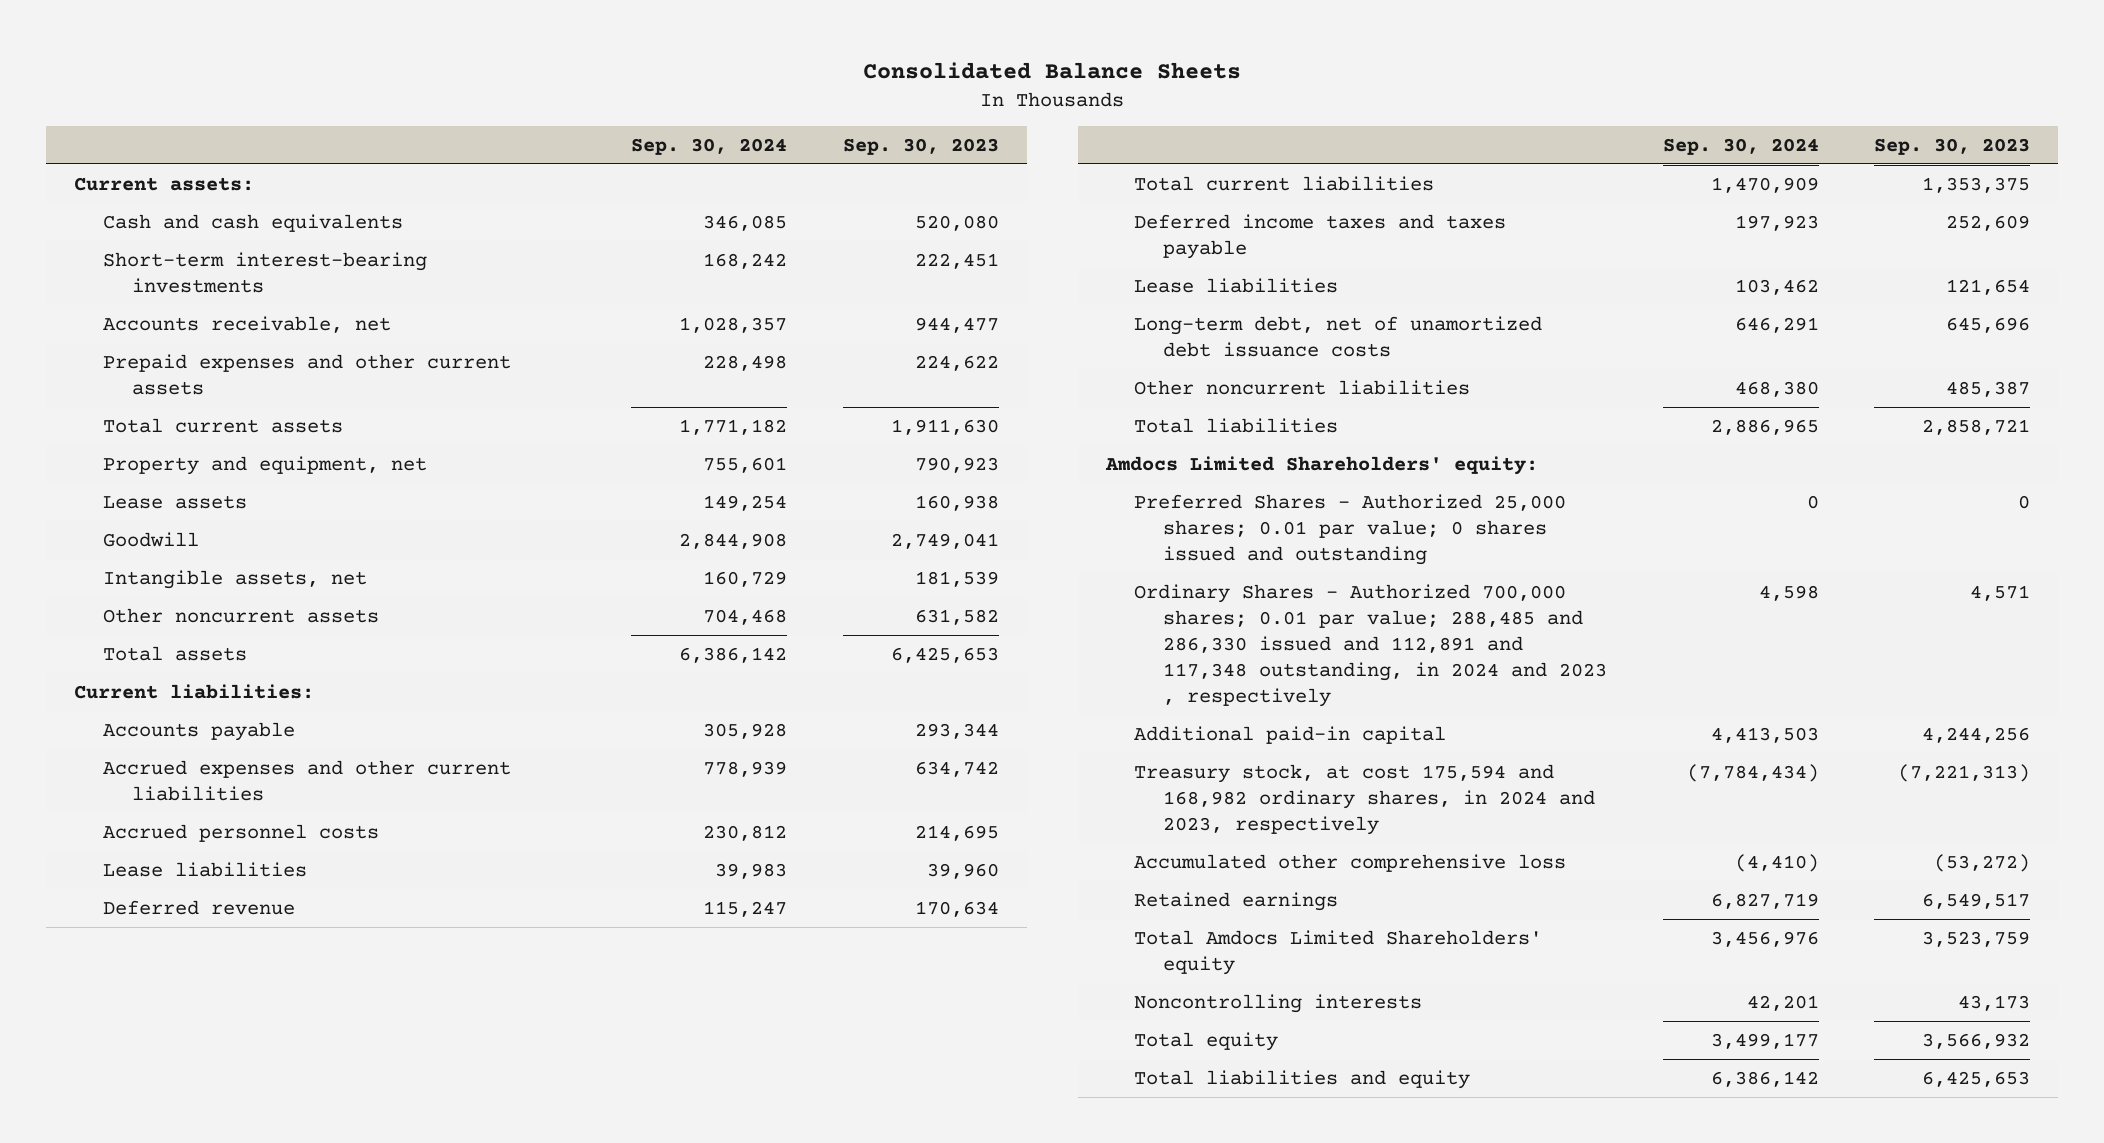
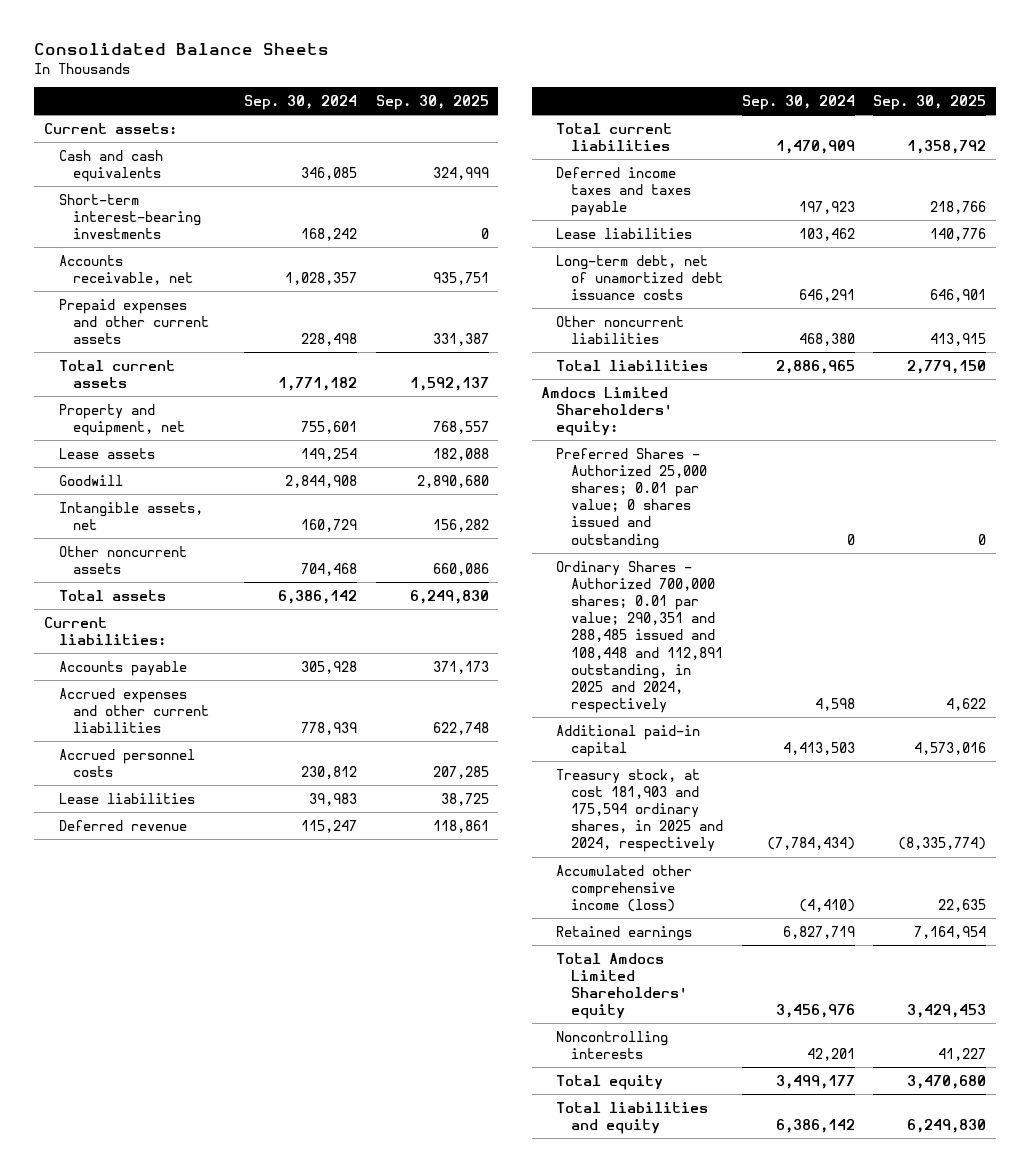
- | Sep. 30, 2024 | Sep. 30, 2023
+ | Sep. 30, 2024 | Sep. 30, 2025
- Ordinary Shares - Authorized 700,000 shares; 0.01 par value; 288,485 and 286,330 issued and 112,891 and 117,348 outstanding, in 2024 and 2023 , respectively | 4,598 | 4,571
+ Ordinary Shares - Authorized 700,000 shares; 0.01 par value; 290,351 and 288,485 issued and 108,448 and 112,891 outstanding, in 2025 and 2024, respectively | 4,598 | 4,622
- Treasury stock, at cost 175,594 and 168,982 ordinary shares, in 2024 and 2023, respectively | (7,784,434) | (7,221,313)
- Accumulated other comprehensive loss | (4,410) | (53,272)
+ Treasury stock, at cost 181,903 and 175,594 ordinary shares, in 2025 and 2024, respectively | (7,784,434) | (8,335,774)
+ Accumulated other comprehensive income (loss) | (4,410) | 22,635

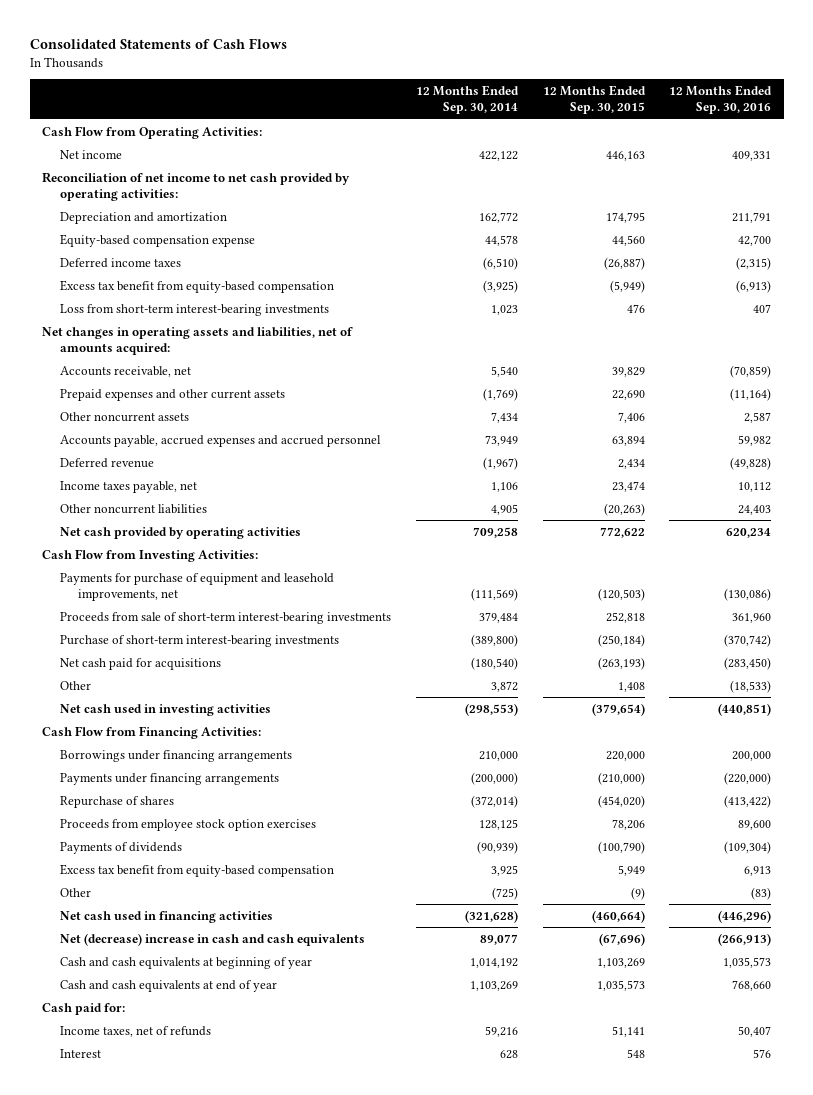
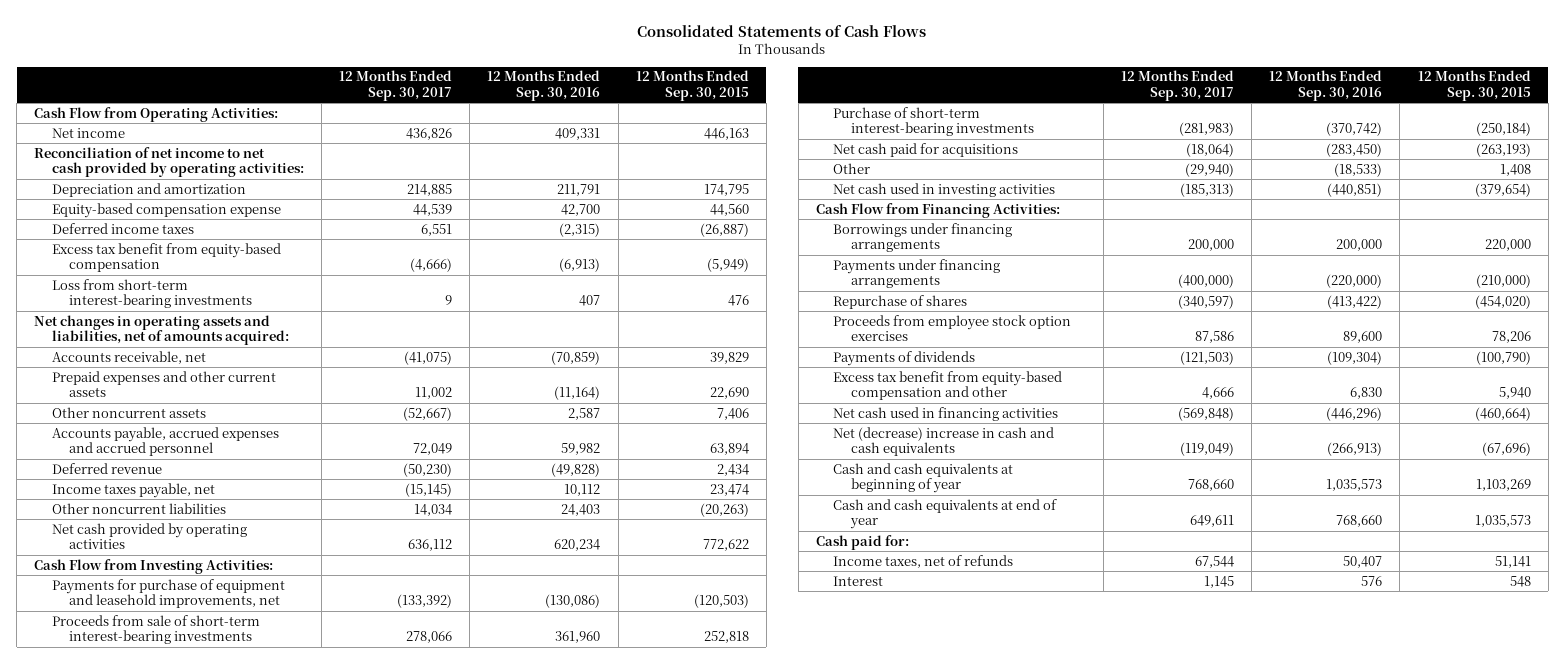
- | 12 Months Ended Sep. 30, 2014 | 12 Months Ended Sep. 30, 2015 | 12 Months Ended Sep. 30, 2016
+ | 12 Months Ended Sep. 30, 2017 | 12 Months Ended Sep. 30, 2016 | 12 Months Ended Sep. 30, 2015
- Excess tax benefit from equity-based compensation | 3,925 | 5,949 | 6,913
- Other | (725) | (9) | (83)
+ Excess tax benefit from equity-based compensation and other | 4,666 | 6,830 | 5,940

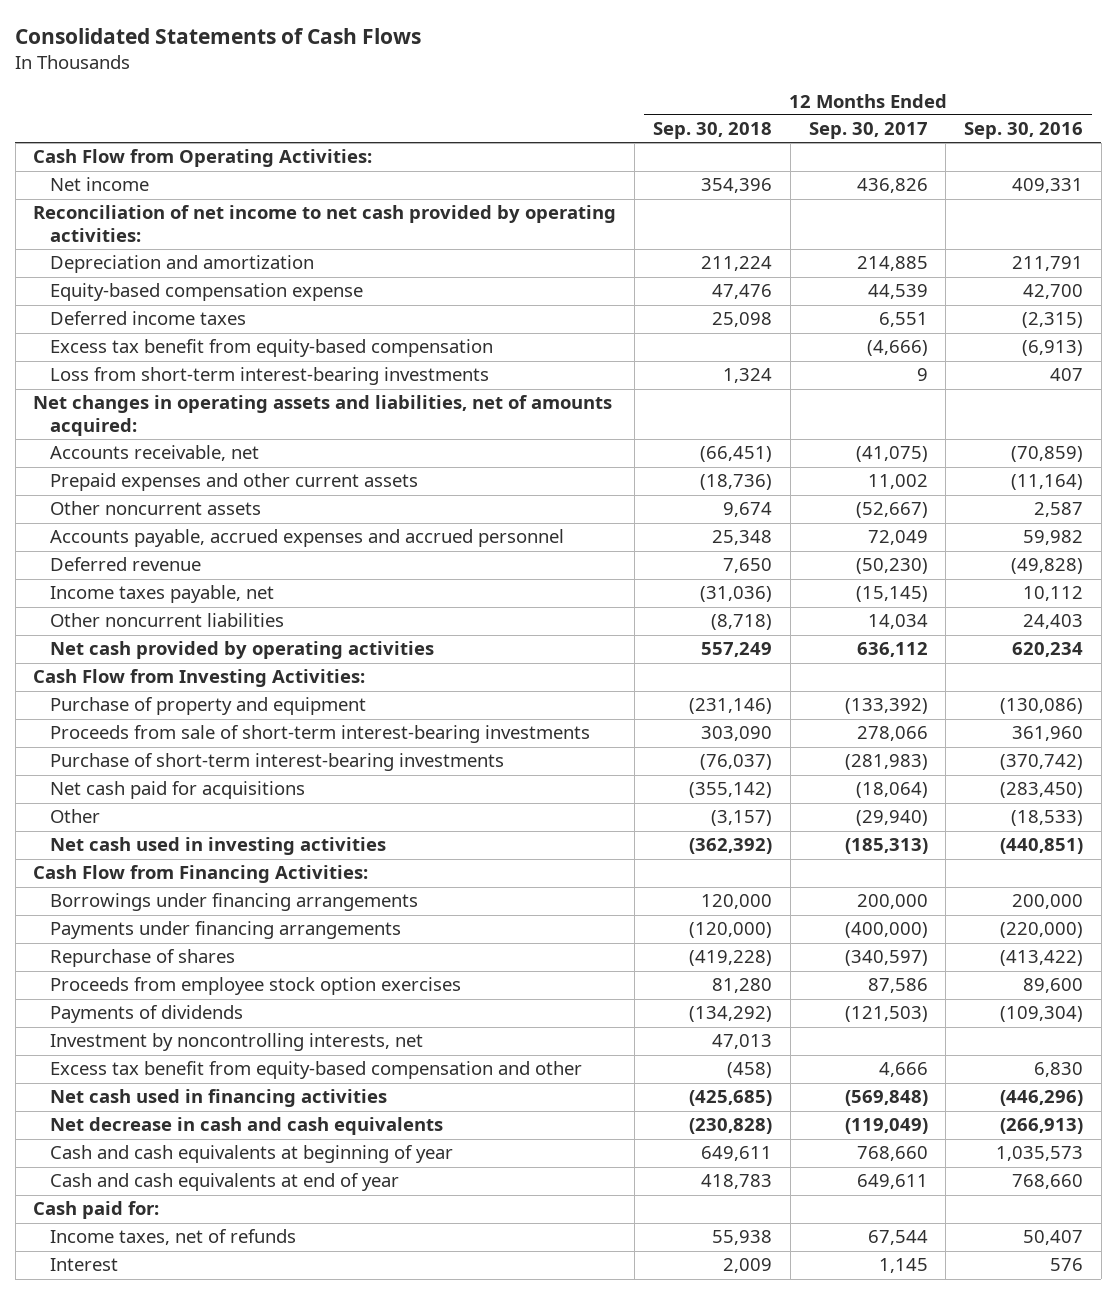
- | 12 Months Ended Sep. 30, 2017 | 12 Months Ended Sep. 30, 2016 | 12 Months Ended Sep. 30, 2015
+ | 12 Months Ended Sep. 30, 2018 | 12 Months Ended Sep. 30, 2017 | 12 Months Ended Sep. 30, 2016
- Payments for purchase of equipment and leasehold improvements, net | (133,392) | (130,086) | (120,503)
+ Purchase of property and equipment | (231,146) | (133,392) | (130,086)
+ Investment by noncontrolling interests, net | 47,013 | |
- Net (decrease) increase in cash and cash equivalents | (119,049) | (266,913) | (67,696)
+ Net decrease in cash and cash equivalents | (230,828) | (119,049) | (266,913)

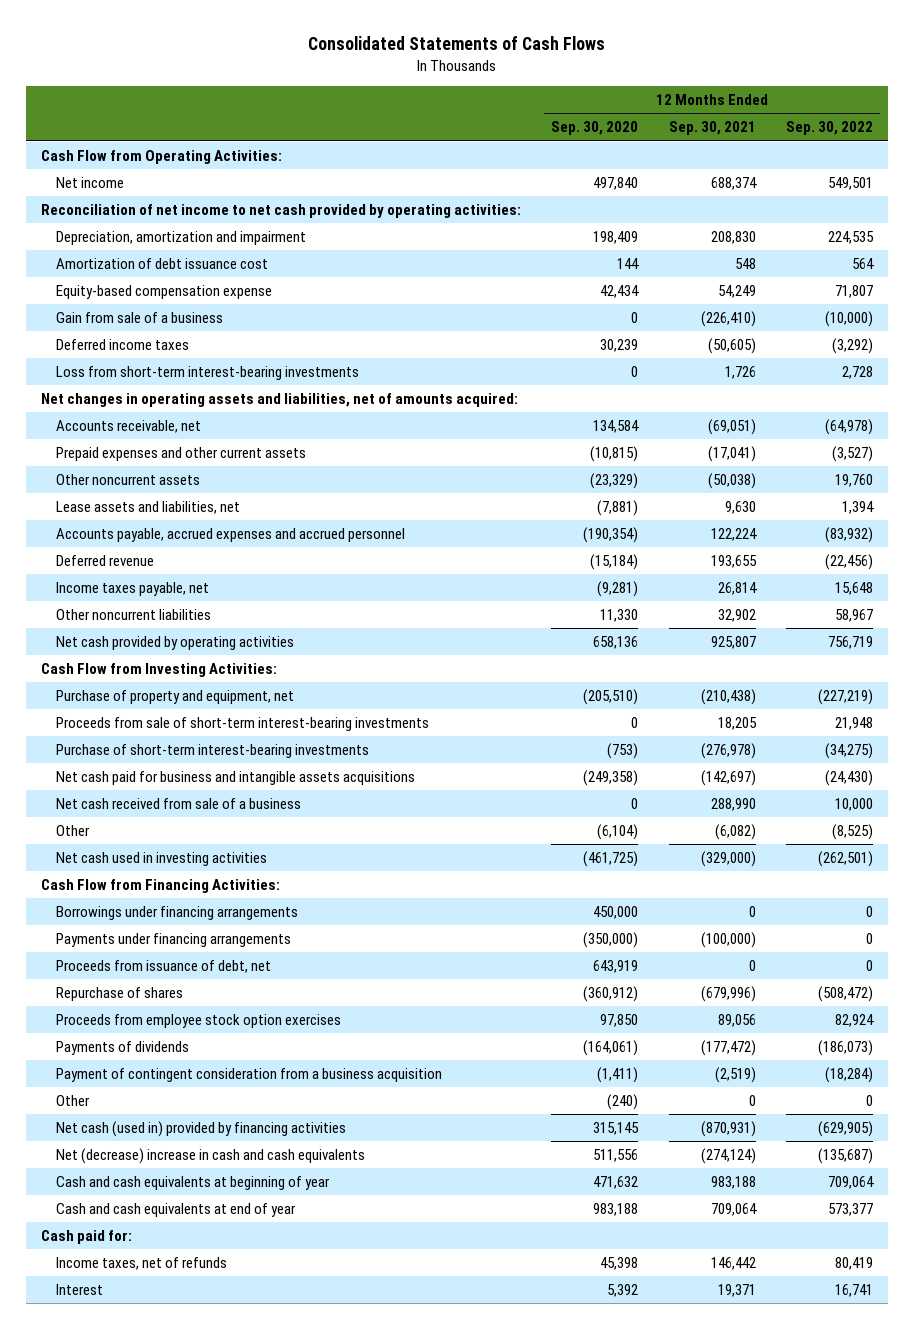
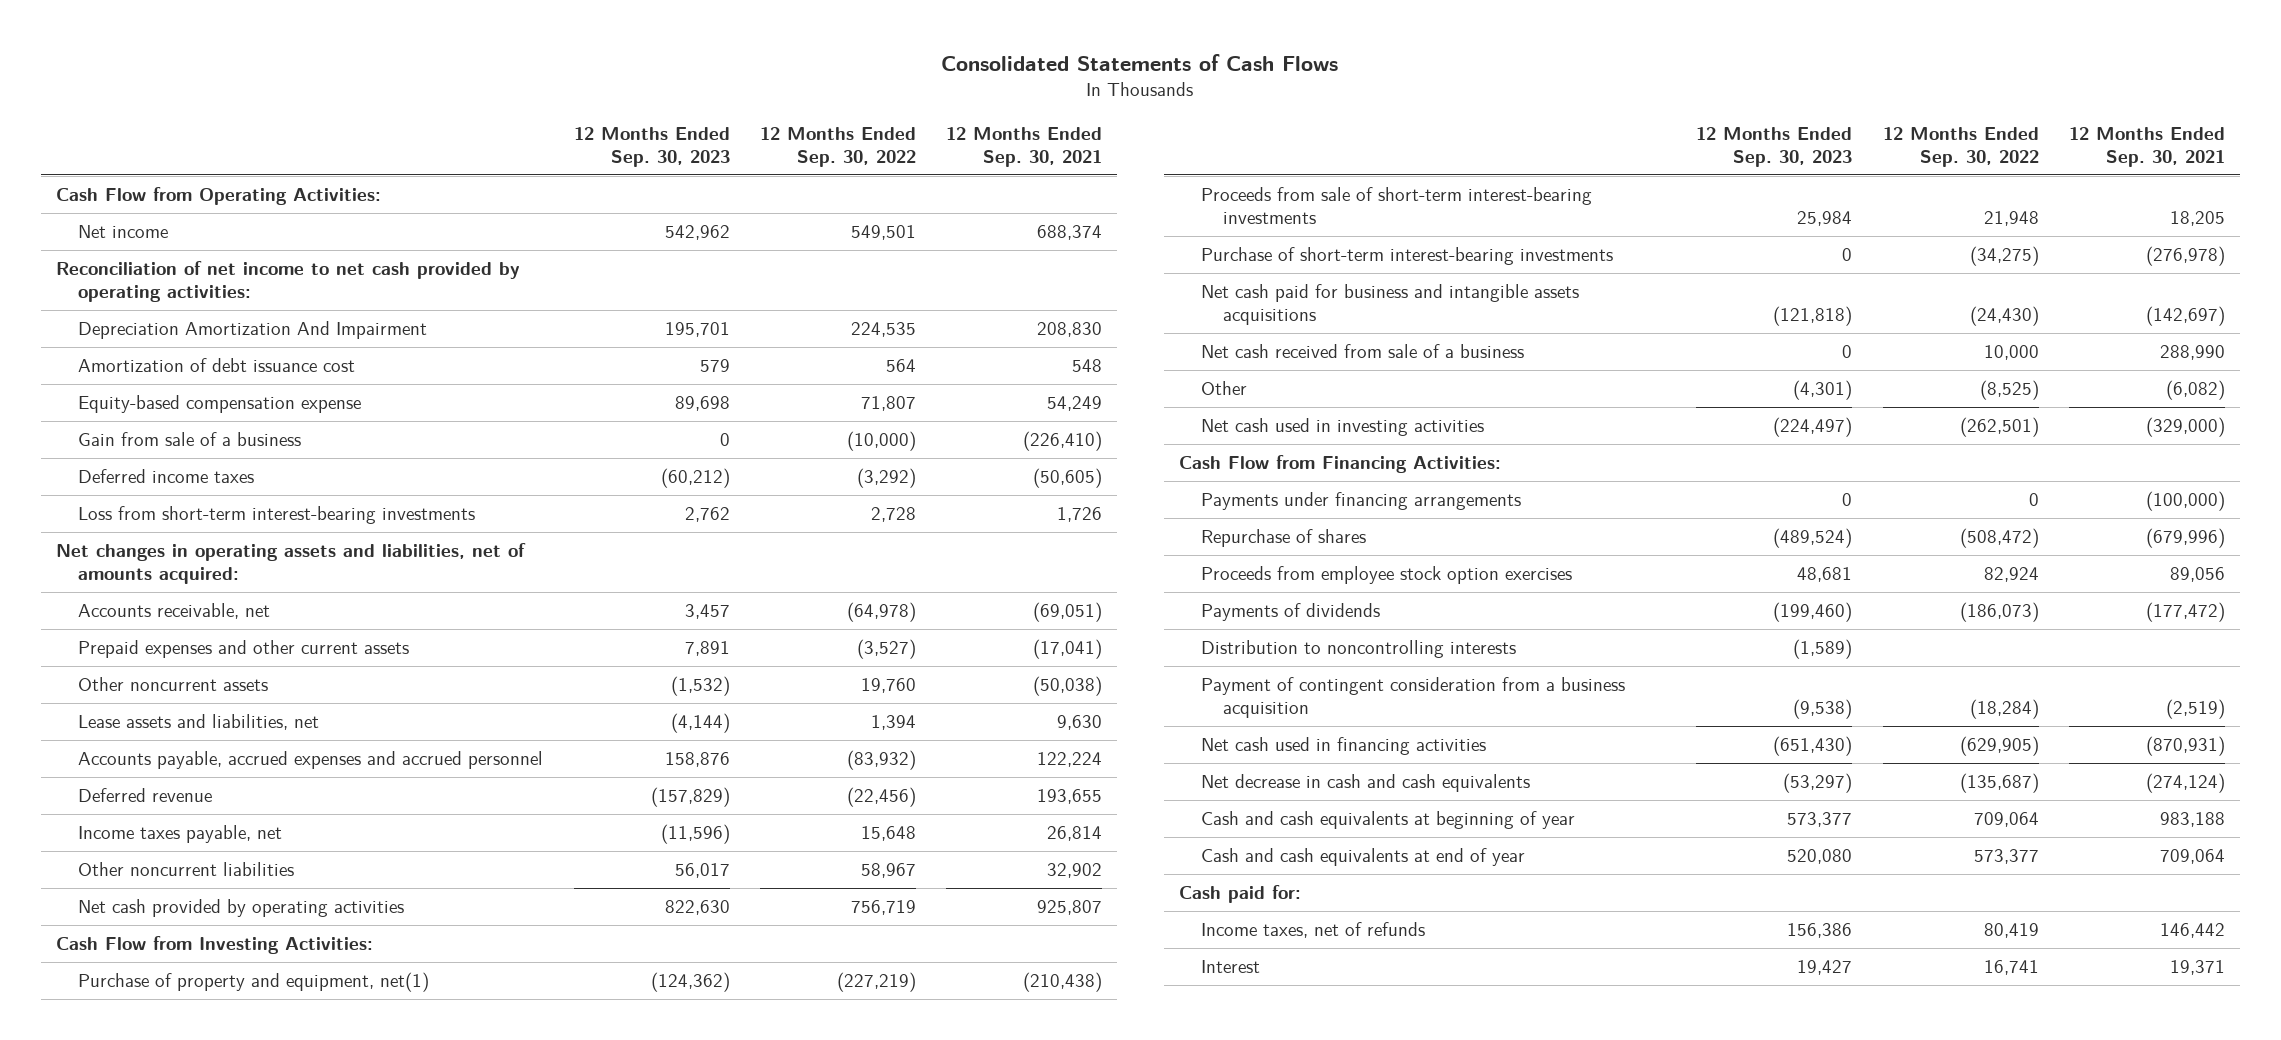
- | 12 Months Ended Sep. 30, 2020 | 12 Months Ended Sep. 30, 2021 | 12 Months Ended Sep. 30, 2022
+ | 12 Months Ended Sep. 30, 2023 | 12 Months Ended Sep. 30, 2022 | 12 Months Ended Sep. 30, 2021
- Depreciation, amortization and impairment | 198,409 | 208,830 | 224,535
+ Depreciation Amortization And Impairment | 195,701 | 224,535 | 208,830
- Purchase of property and equipment, net | (205,510) | (210,438) | (227,219)
+ Purchase of property and equipment, net(1) | (124,362) | (227,219) | (210,438)
- Borrowings under financing arrangements | 450,000 | 0 | 0
- Proceeds from issuance of debt, net | 643,919 | 0 | 0
+ Distribution to noncontrolling interests | (1,589) | |
- Other | (240) | 0 | 0
- Net cash (used in) provided by financing activities | 315,145 | (870,931) | (629,905)
- Net (decrease) increase in cash and cash equivalents | 511,556 | (274,124) | (135,687)
+ Net cash used in financing activities | (651,430) | (629,905) | (870,931)
+ Net decrease in cash and cash equivalents | (53,297) | (135,687) | (274,124)

